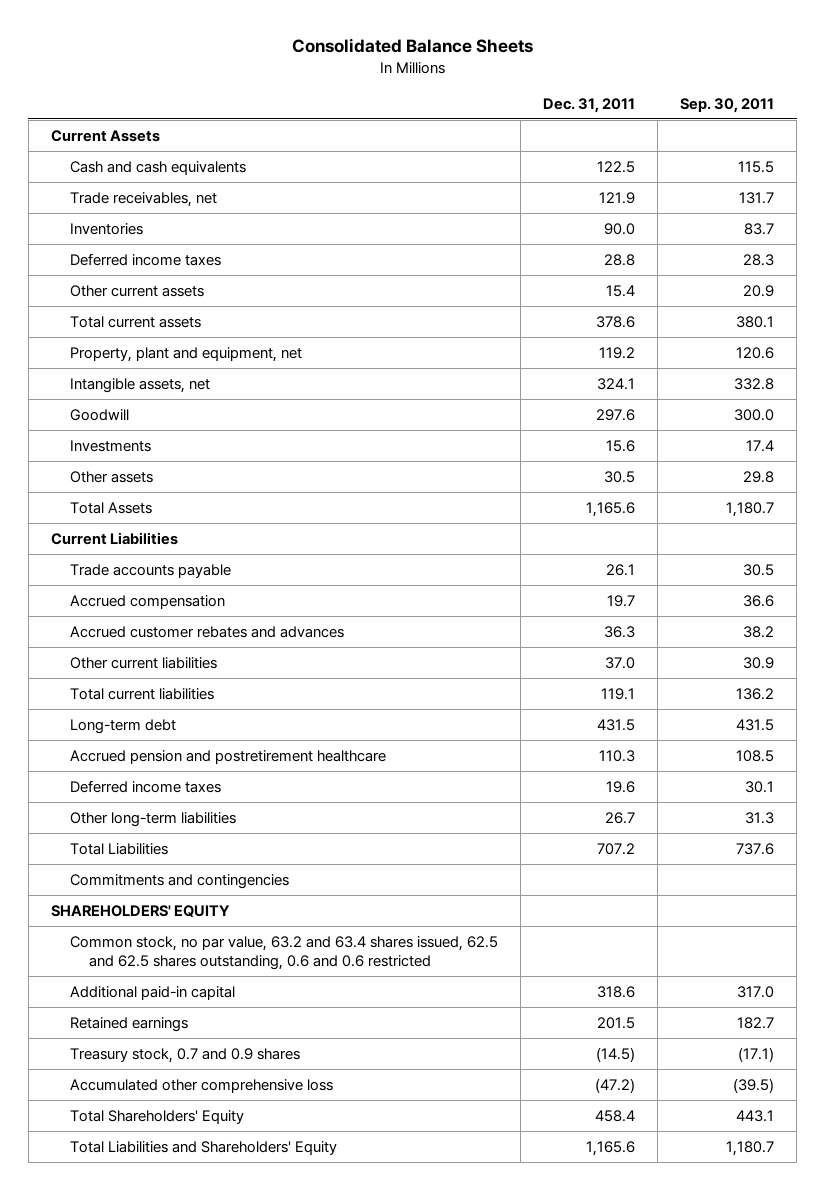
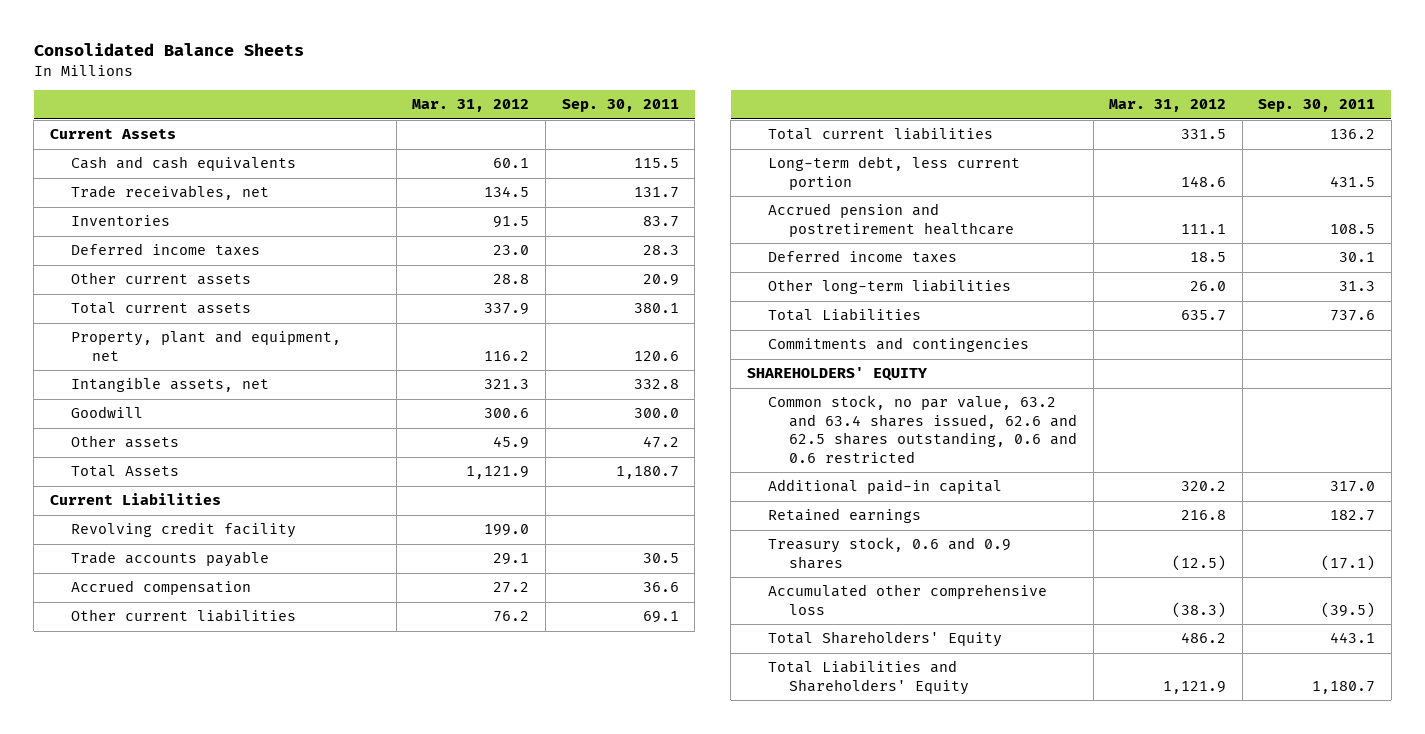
- | Dec. 31, 2011 | Sep. 30, 2011
+ | Mar. 31, 2012 | Sep. 30, 2011
- Investments | 15.6 | 17.4
- Other assets | 30.5 | 29.8
+ Other assets | 45.9 | 47.2
+ Revolving credit facility | 199.0 |
- Accrued customer rebates and advances | 36.3 | 38.2
- Other current liabilities | 37.0 | 30.9
+ Other current liabilities | 76.2 | 69.1
- Long-term debt | 431.5 | 431.5
+ Long-term debt, less current portion | 148.6 | 431.5
- Common stock, no par value, 63.2 and 63.4 shares issued, 62.5 and 62.5 shares outstanding, 0.6 and 0.6 restricted
+ Common stock, no par value, 63.2 and 63.4 shares issued, 62.6 and 62.5 shares outstanding, 0.6 and 0.6 restricted
- Treasury stock, 0.7 and 0.9 shares | (14.5) | (17.1)
+ Treasury stock, 0.6 and 0.9 shares | (12.5) | (17.1)

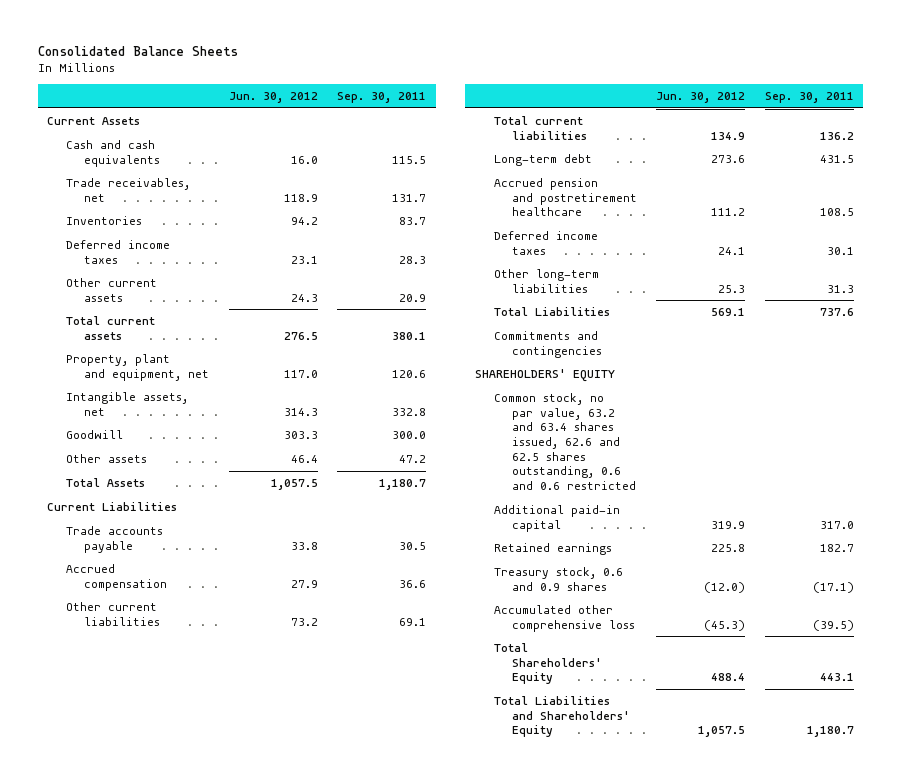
- | Mar. 31, 2012 | Sep. 30, 2011
+ | Jun. 30, 2012 | Sep. 30, 2011
- Revolving credit facility | 199.0 |
- Long-term debt, less current portion | 148.6 | 431.5
+ Long-term debt | 273.6 | 431.5

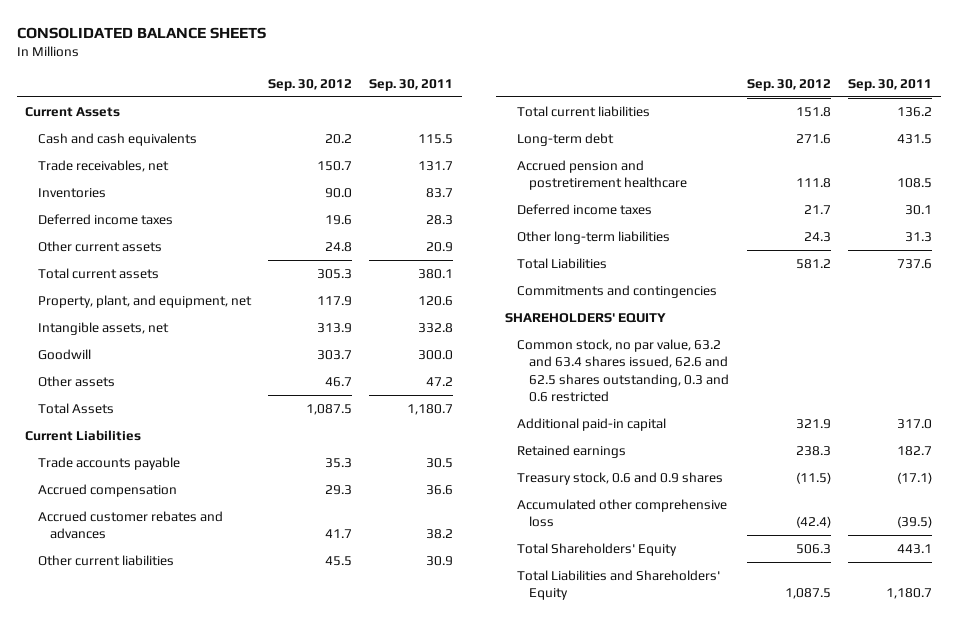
- Consolidated Balance Sheets
+ CONSOLIDATED BALANCE SHEETS
- | Jun. 30, 2012 | Sep. 30, 2011
+ | Sep. 30, 2012 | Sep. 30, 2011
- Property, plant and equipment, net | 117.0 | 120.6
+ Property, plant, and equipment, net | 117.9 | 120.6
- Other current liabilities | 73.2 | 69.1
+ Accrued customer rebates and advances | 41.7 | 38.2
+ Other current liabilities | 45.5 | 30.9
- Common stock, no par value, 63.2 and 63.4 shares issued, 62.6 and 62.5 shares outstanding, 0.6 and 0.6 restricted
+ Common stock, no par value, 63.2 and 63.4 shares issued, 62.6 and 62.5 shares outstanding, 0.3 and 0.6 restricted

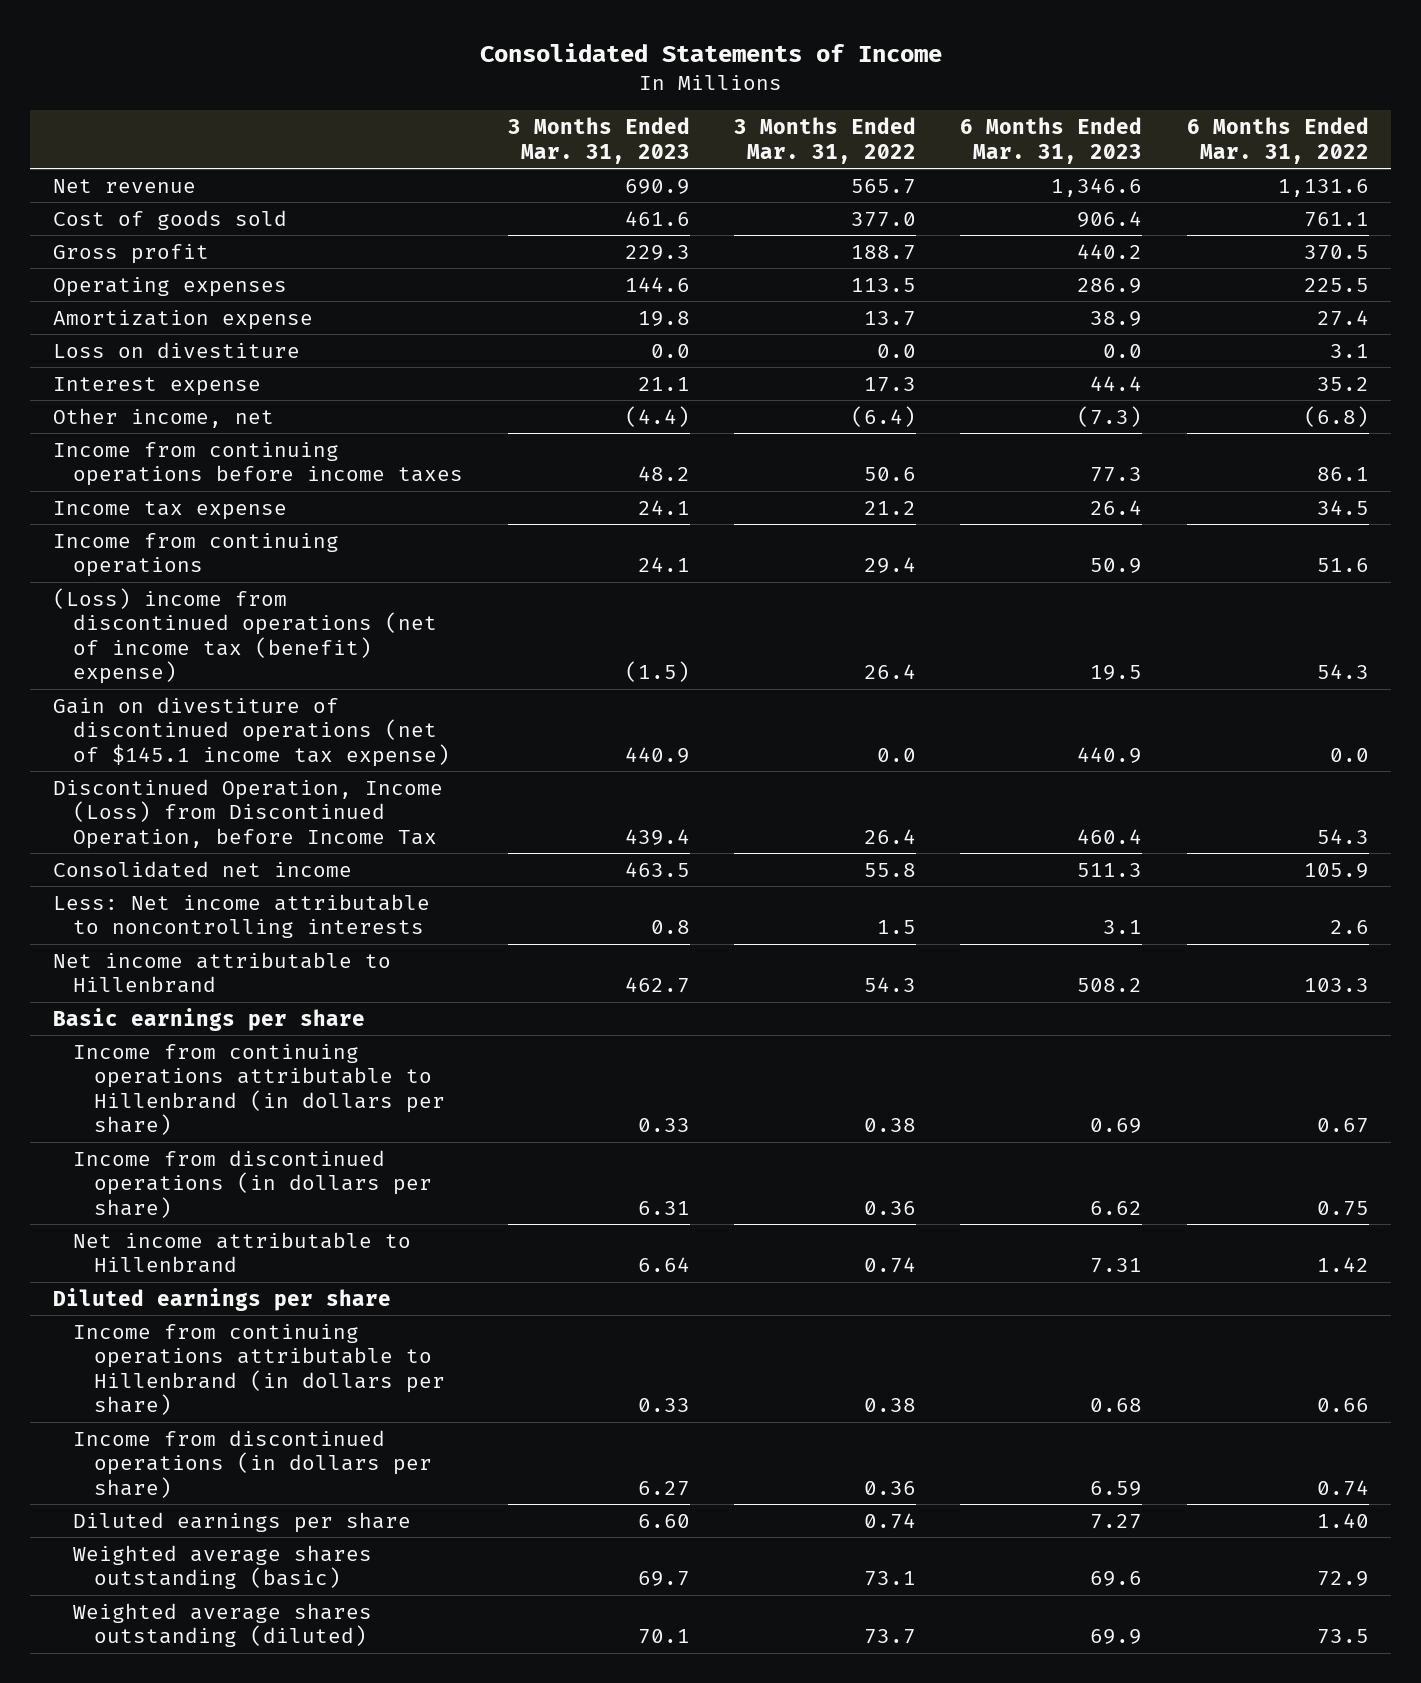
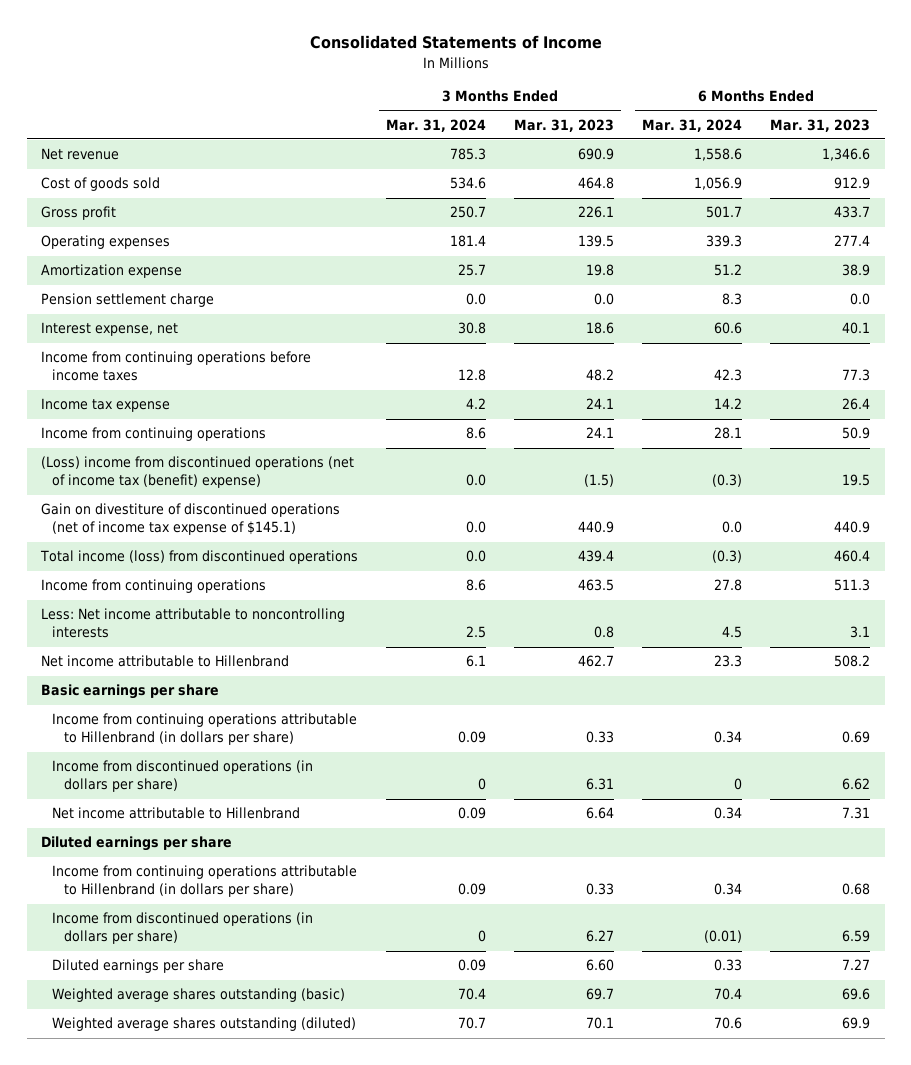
- | 3 Months Ended Mar. 31, 2023 | 3 Months Ended Mar. 31, 2022 | 6 Months Ended Mar. 31, 2023 | 6 Months Ended Mar. 31, 2022
+ | 3 Months Ended Mar. 31, 2024 | 3 Months Ended Mar. 31, 2023 | 6 Months Ended Mar. 31, 2024 | 6 Months Ended Mar. 31, 2023
- Cost of goods sold | 461.6 | 377.0 | 906.4 | 761.1
- Gross profit | 229.3 | 188.7 | 440.2 | 370.5
- Operating expenses | 144.6 | 113.5 | 286.9 | 225.5
+ Cost of goods sold | 534.6 | 464.8 | 1,056.9 | 912.9
+ Gross profit | 250.7 | 226.1 | 501.7 | 433.7
+ Operating expenses | 181.4 | 139.5 | 339.3 | 277.4
- Loss on divestiture | 0.0 | 0.0 | 0.0 | 3.1
- Interest expense | 21.1 | 17.3 | 44.4 | 35.2
- Other income, net | (4.4) | (6.4) | (7.3) | (6.8)
+ Pension settlement charge | 0.0 | 0.0 | 8.3 | 0.0
+ Interest expense, net | 30.8 | 18.6 | 60.6 | 40.1
- Gain on divestiture of discontinued operations (net of $145.1 income tax expense) | 440.9 | 0.0 | 440.9 | 0.0
- Discontinued Operation, Income (Loss) from Discontinued Operation, before Income Tax | 439.4 | 26.4 | 460.4 | 54.3
- Consolidated net income | 463.5 | 55.8 | 511.3 | 105.9
+ Gain on divestiture of discontinued operations (net of income tax expense of $145.1) | 0.0 | 440.9 | 0.0 | 440.9
+ Total income (loss) from discontinued operations | 0.0 | 439.4 | (0.3) | 460.4
+ Income from continuing operations | 8.6 | 463.5 | 27.8 | 511.3

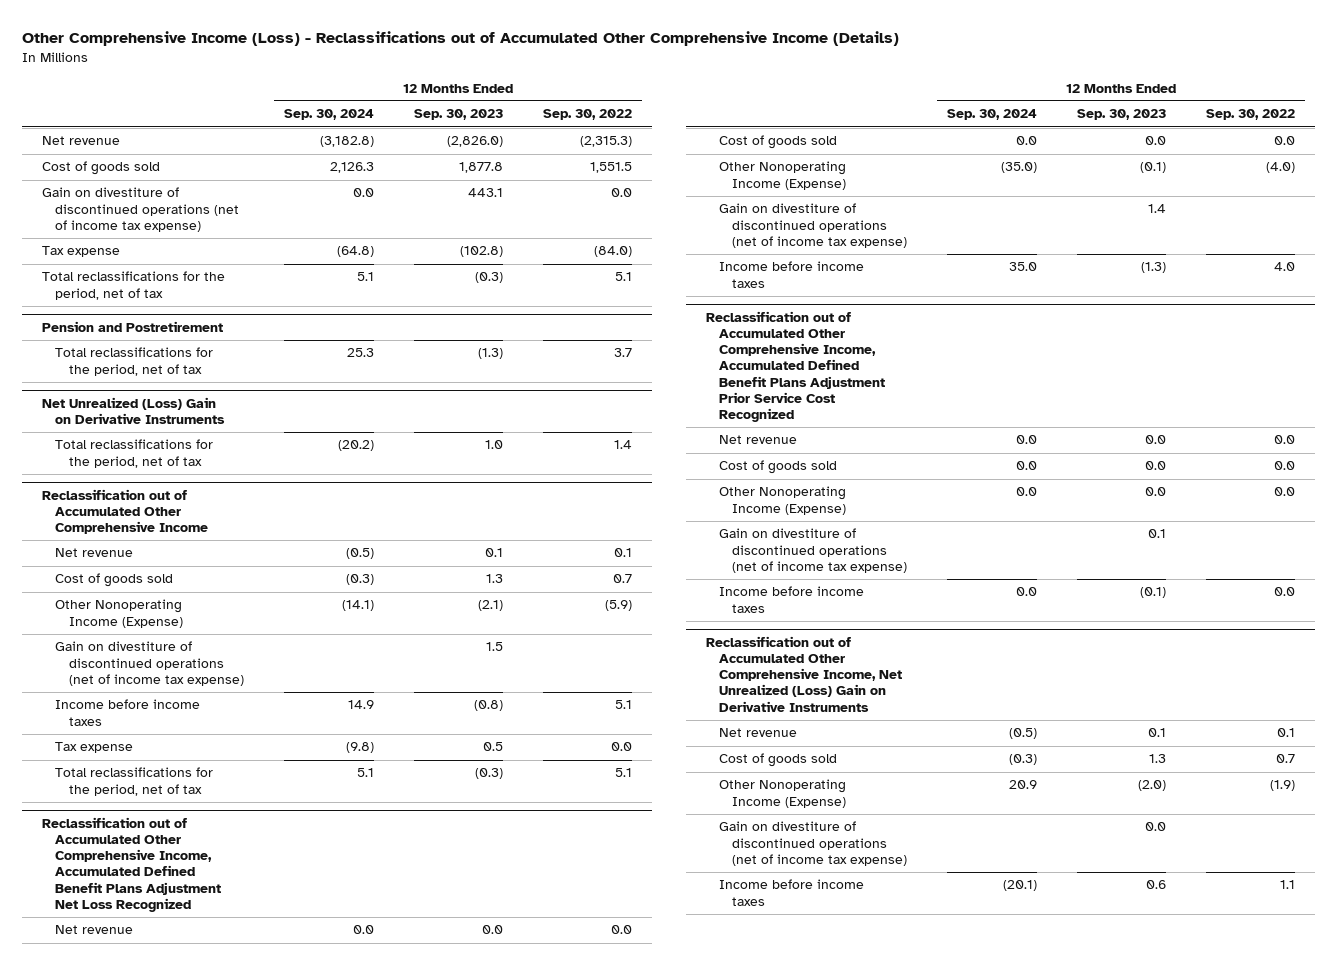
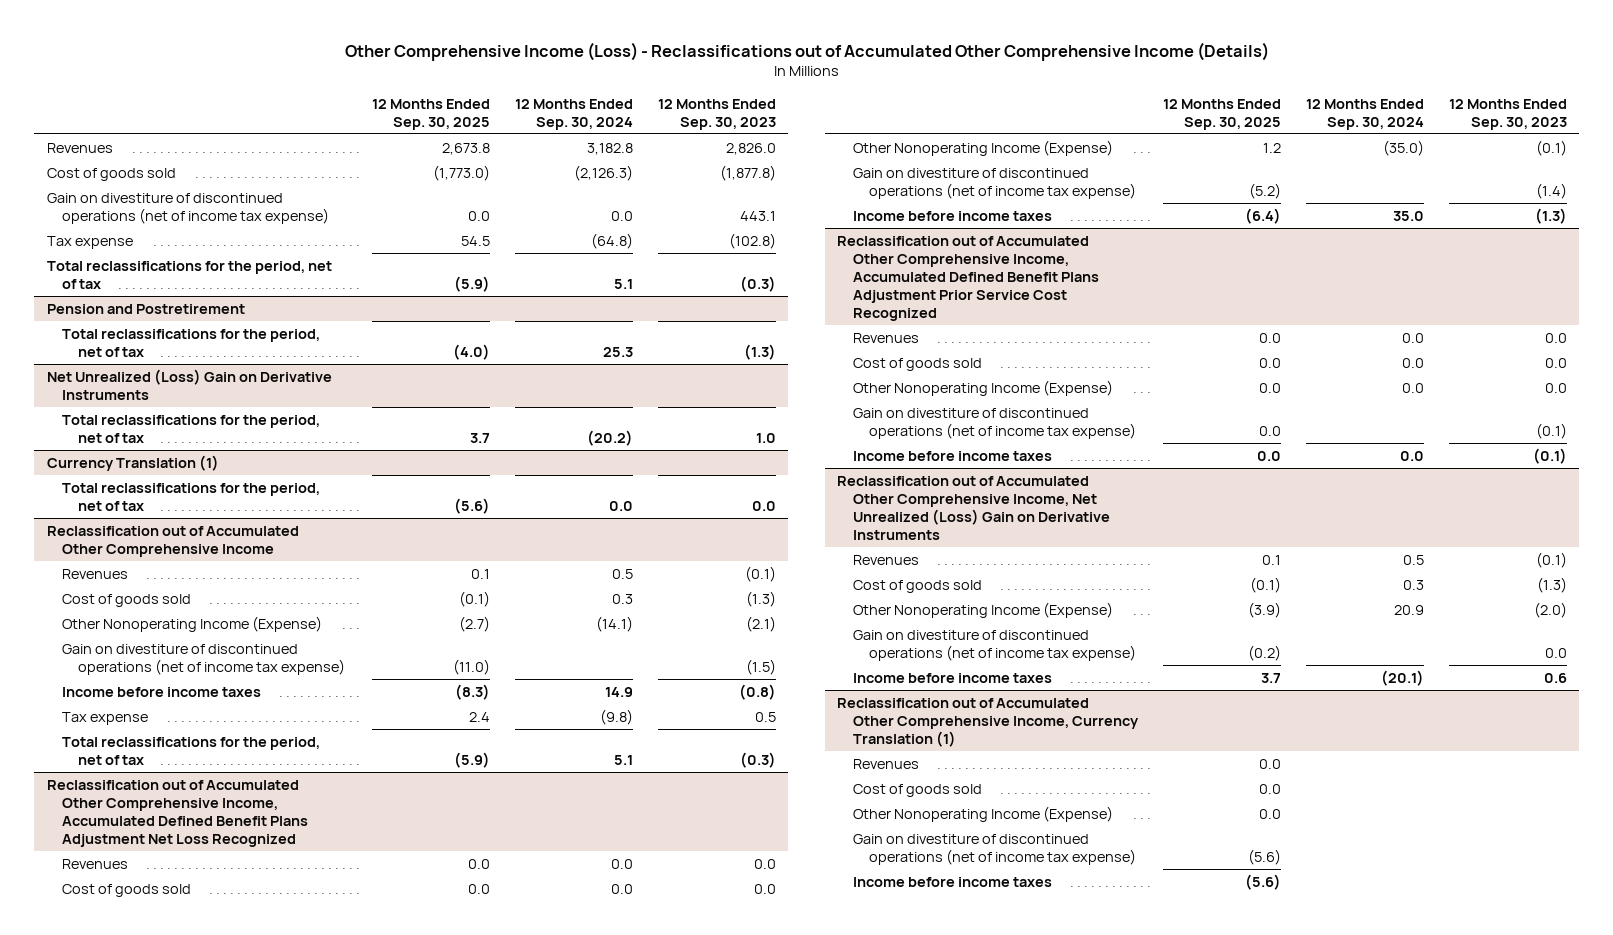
- | 12 Months Ended Sep. 30, 2024 | 12 Months Ended Sep. 30, 2023 | 12 Months Ended Sep. 30, 2022
+ | 12 Months Ended Sep. 30, 2025 | 12 Months Ended Sep. 30, 2024 | 12 Months Ended Sep. 30, 2023
- Net revenue | (3,182.8) | (2,826.0) | (2,315.3)
- Cost of goods sold | 2,126.3 | 1,877.8 | 1,551.5
+ Revenues | 2,673.8 | 3,182.8 | 2,826.0
+ Cost of goods sold | (1,773.0) | (2,126.3) | (1,877.8)
+ Currency Translation (1)
+ Total reclassifications for the period, net of tax | (5.6) | 0.0 | 0.0
@ Reclassification out of Accumulated Other Comprehensive Income
- Net revenue | (0.5) | 0.1 | 0.1
- Cost of goods sold | (0.3) | 1.3 | 0.7
+ Revenues | 0.1 | 0.5 | (0.1)
+ Cost of goods sold | (0.1) | 0.3 | (1.3)
- Gain on divestiture of discontinued operations (net of income tax expense) | | 1.5 |
+ Gain on divestiture of discontinued operations (net of income tax expense) | (11.0) | | (1.5)
@ Reclassification out of Accumulated Other Comprehensive Income, Accumulated Defined Benefit Plans Adjustment Net Loss Recognized
- Net revenue | 0.0 | 0.0 | 0.0
+ Revenues | 0.0 | 0.0 | 0.0
- Gain on divestiture of discontinued operations (net of income tax expense) | | 1.4 |
+ Gain on divestiture of discontinued operations (net of income tax expense) | (5.2) | | (1.4)
@ Reclassification out of Accumulated Other Comprehensive Income, Accumulated Defined Benefit Plans Adjustment Prior Service Cost Recognized
- Net revenue | 0.0 | 0.0 | 0.0
+ Revenues | 0.0 | 0.0 | 0.0
- Gain on divestiture of discontinued operations (net of income tax expense) | | 0.1 |
+ Gain on divestiture of discontinued operations (net of income tax expense) | 0.0 | | (0.1)
@ Reclassification out of Accumulated Other Comprehensive Income, Net Unrealized (Loss) Gain on Derivative Instruments
- Net revenue | (0.5) | 0.1 | 0.1
- Cost of goods sold | (0.3) | 1.3 | 0.7
+ Revenues | 0.1 | 0.5 | (0.1)
+ Cost of goods sold | (0.1) | 0.3 | (1.3)
+ Reclassification out of Accumulated Other Comprehensive Income, Currency Translation (1)
+ Revenues | 0.0 | |
+ Cost of goods sold | 0.0 | |
+ Other Nonoperating Income (Expense) | 0.0 | |
+ Gain on divestiture of discontinued operations (net of income tax expense) | (5.6) | |
+ Income before income taxes | (5.6) | |

